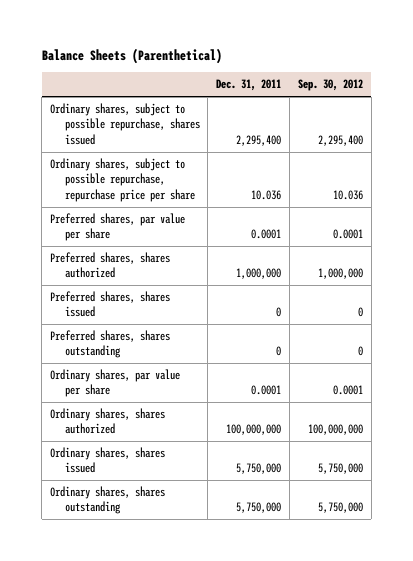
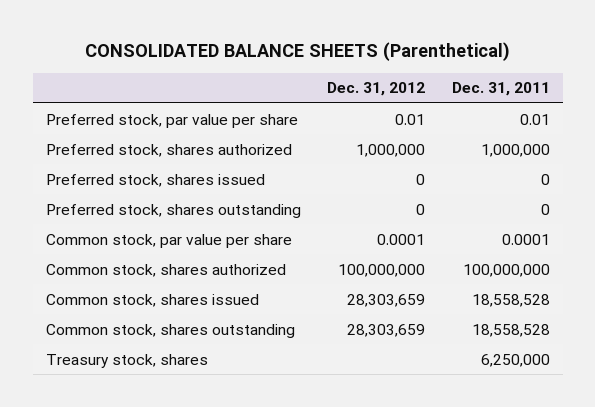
- Balance Sheets (Parenthetical)
+ CONSOLIDATED BALANCE SHEETS (Parenthetical)
- | Dec. 31, 2011 | Sep. 30, 2012
+ | Dec. 31, 2012 | Dec. 31, 2011
- Ordinary shares, subject to possible repurchase, shares issued | 2,295,400 | 2,295,400
- Ordinary shares, subject to possible repurchase, repurchase price per share | 10.036 | 10.036
- Preferred shares, par value per share | 0.0001 | 0.0001
- Preferred shares, shares authorized | 1,000,000 | 1,000,000
- Preferred shares, shares issued | 0 | 0
- Preferred shares, shares outstanding | 0 | 0
- Ordinary shares, par value per share | 0.0001 | 0.0001
- Ordinary shares, shares authorized | 100,000,000 | 100,000,000
- Ordinary shares, shares issued | 5,750,000 | 5,750,000
- Ordinary shares, shares outstanding | 5,750,000 | 5,750,000
+ Preferred stock, par value per share | 0.01 | 0.01
+ Preferred stock, shares authorized | 1,000,000 | 1,000,000
+ Preferred stock, shares issued | 0 | 0
+ Preferred stock, shares outstanding | 0 | 0
+ Common stock, par value per share | 0.0001 | 0.0001
+ Common stock, shares authorized | 100,000,000 | 100,000,000
+ Common stock, shares issued | 28,303,659 | 18,558,528
+ Common stock, shares outstanding | 28,303,659 | 18,558,528
+ Treasury stock, shares | | 6,250,000

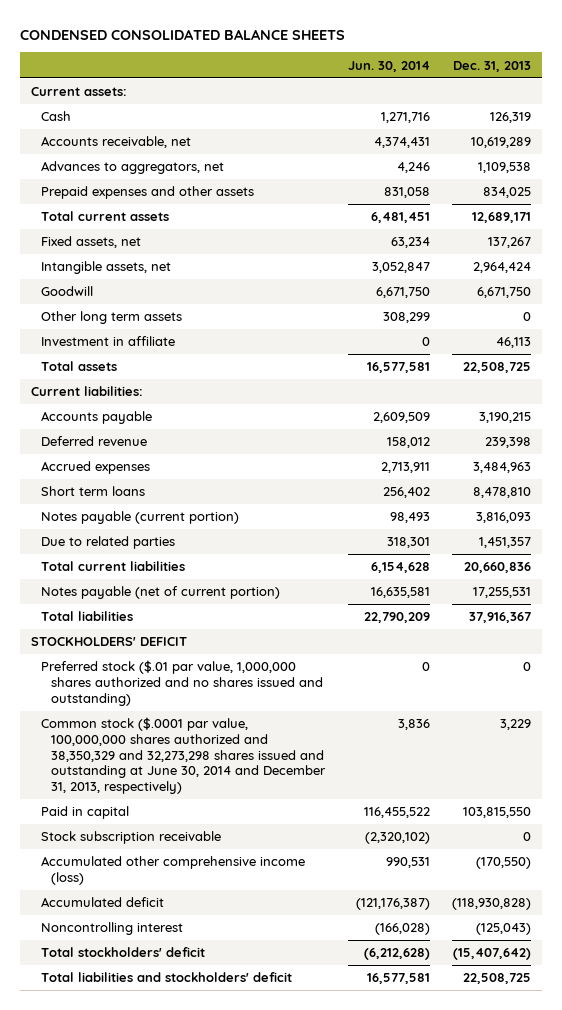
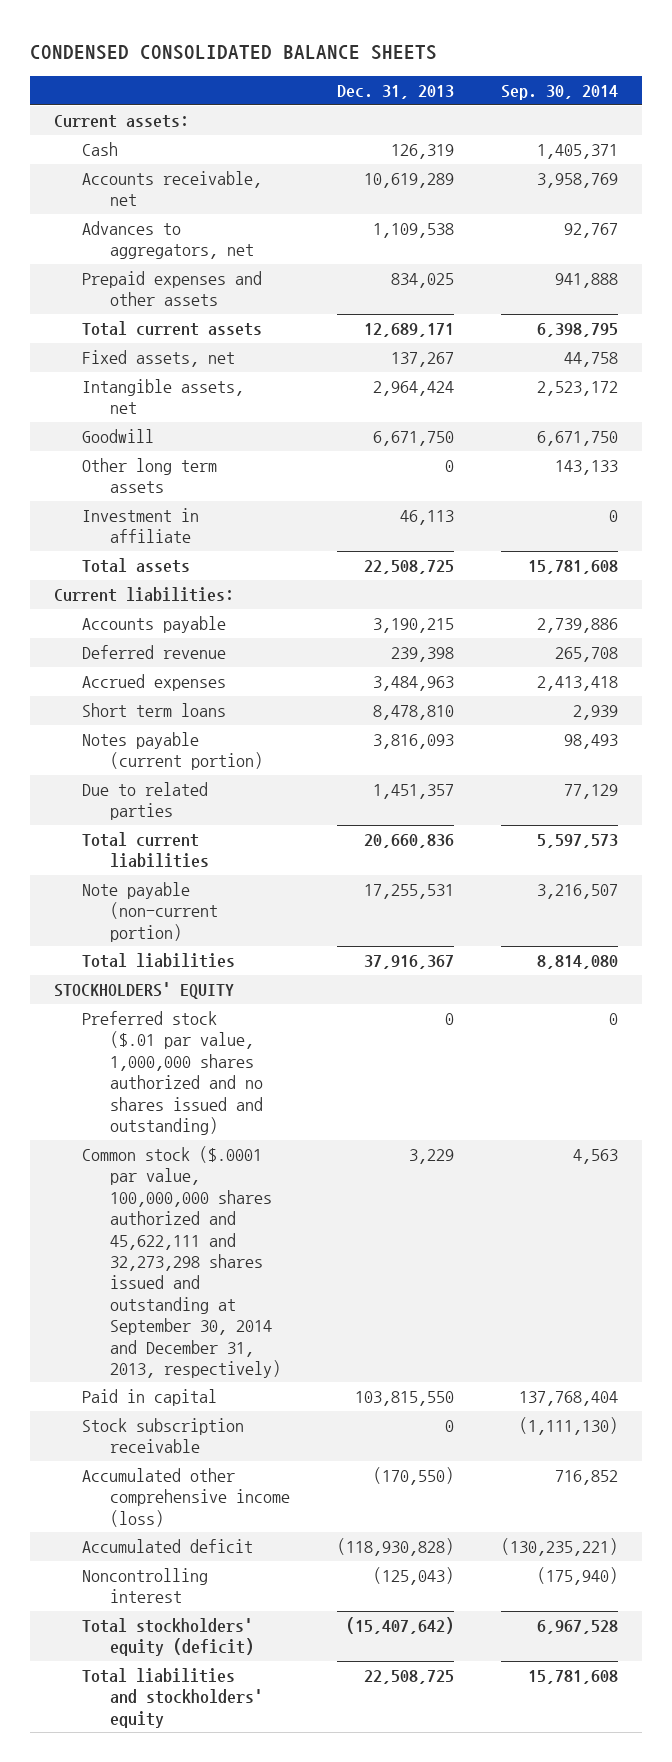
- | Jun. 30, 2014 | Dec. 31, 2013
+ | Dec. 31, 2013 | Sep. 30, 2014
- Notes payable (net of current portion) | 16,635,581 | 17,255,531
+ Note payable (non-current portion) | 17,255,531 | 3,216,507
- STOCKHOLDERS' DEFICIT
+ STOCKHOLDERS' EQUITY
- Common stock ($.0001 par value, 100,000,000 shares authorized and 38,350,329 and 32,273,298 shares issued and outstanding at June 30, 2014 and December 31, 2013, respectively) | 3,836 | 3,229
+ Common stock ($.0001 par value, 100,000,000 shares authorized and 45,622,111 and 32,273,298 shares issued and outstanding at September 30, 2014 and December 31, 2013, respectively) | 3,229 | 4,563
- Total stockholders' deficit | (6,212,628) | (15,407,642)
- Total liabilities and stockholders' deficit | 16,577,581 | 22,508,725
+ Total stockholders' equity (deficit) | (15,407,642) | 6,967,528
+ Total liabilities and stockholders' equity | 22,508,725 | 15,781,608

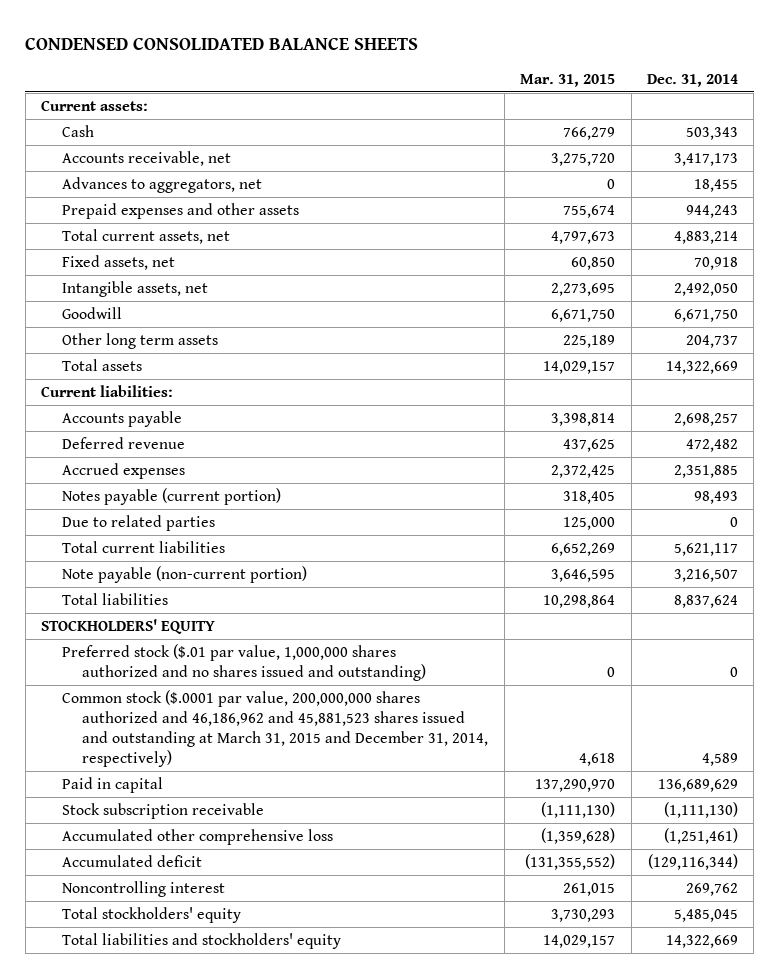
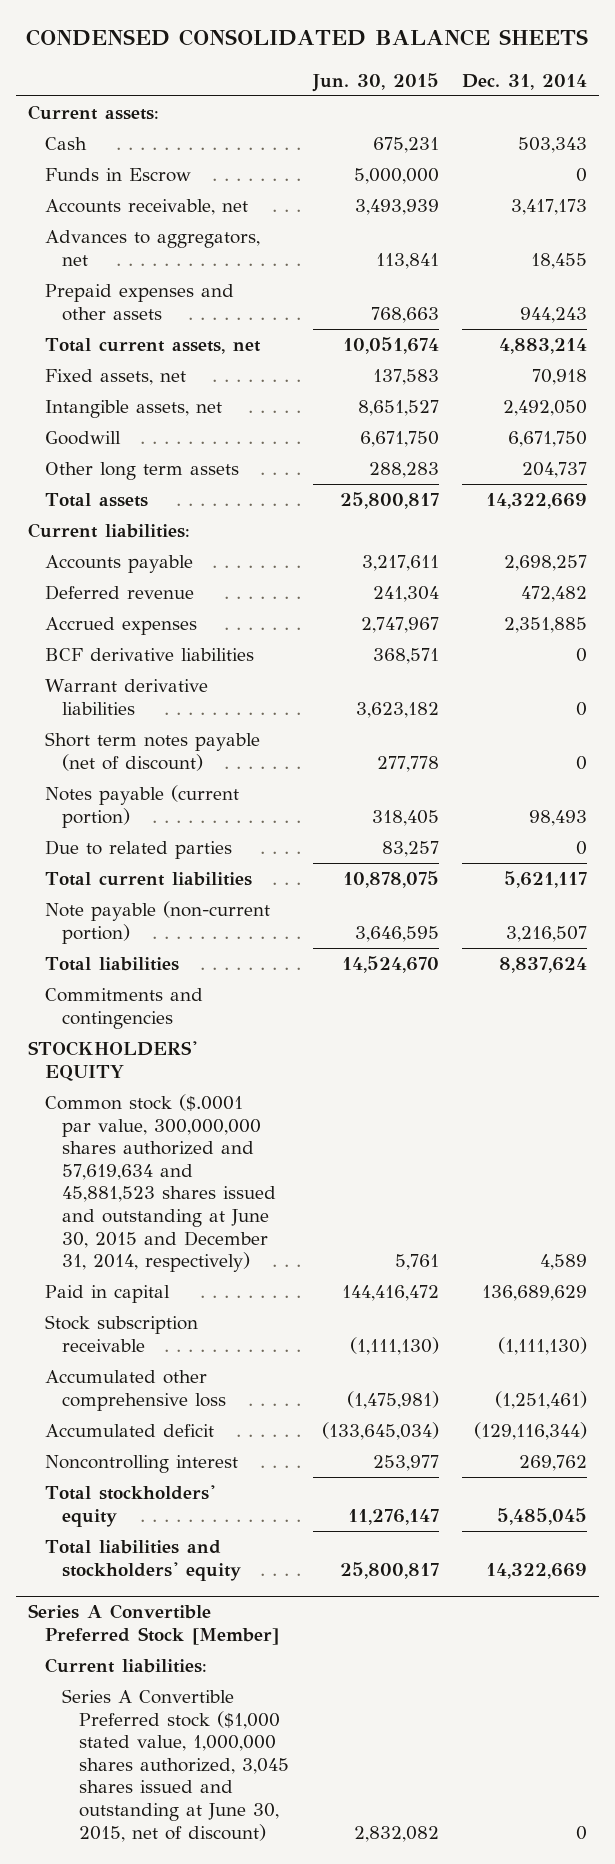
- | Mar. 31, 2015 | Dec. 31, 2014
+ | Jun. 30, 2015 | Dec. 31, 2014
+ Funds in Escrow | 5,000,000 | 0
+ BCF derivative liabilities | 368,571 | 0
+ Warrant derivative liabilities | 3,623,182 | 0
+ Short term notes payable (net of discount) | 277,778 | 0
+ Commitments and contingencies
- Preferred stock ($.01 par value, 1,000,000 shares authorized and no shares issued and outstanding) | 0 | 0
- Common stock ($.0001 par value, 200,000,000 shares authorized and 46,186,962 and 45,881,523 shares issued and outstanding at March 31, 2015 and December 31, 2014, respectively) | 4,618 | 4,589
+ Common stock ($.0001 par value, 300,000,000 shares authorized and 57,619,634 and 45,881,523 shares issued and outstanding at June 30, 2015 and December 31, 2014, respectively) | 5,761 | 4,589
+ Series A Convertible Preferred Stock [Member]
+ Current liabilities:
+ Series A Convertible Preferred stock ($1,000 stated value, 1,000,000 shares authorized, 3,045 shares issued and outstanding at June 30, 2015, net of discount) | 2,832,082 | 0

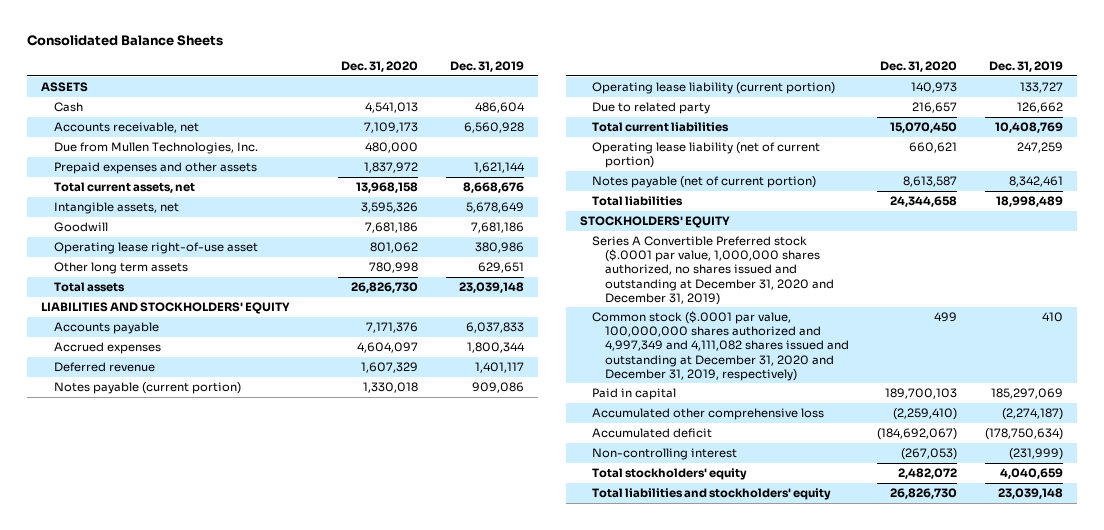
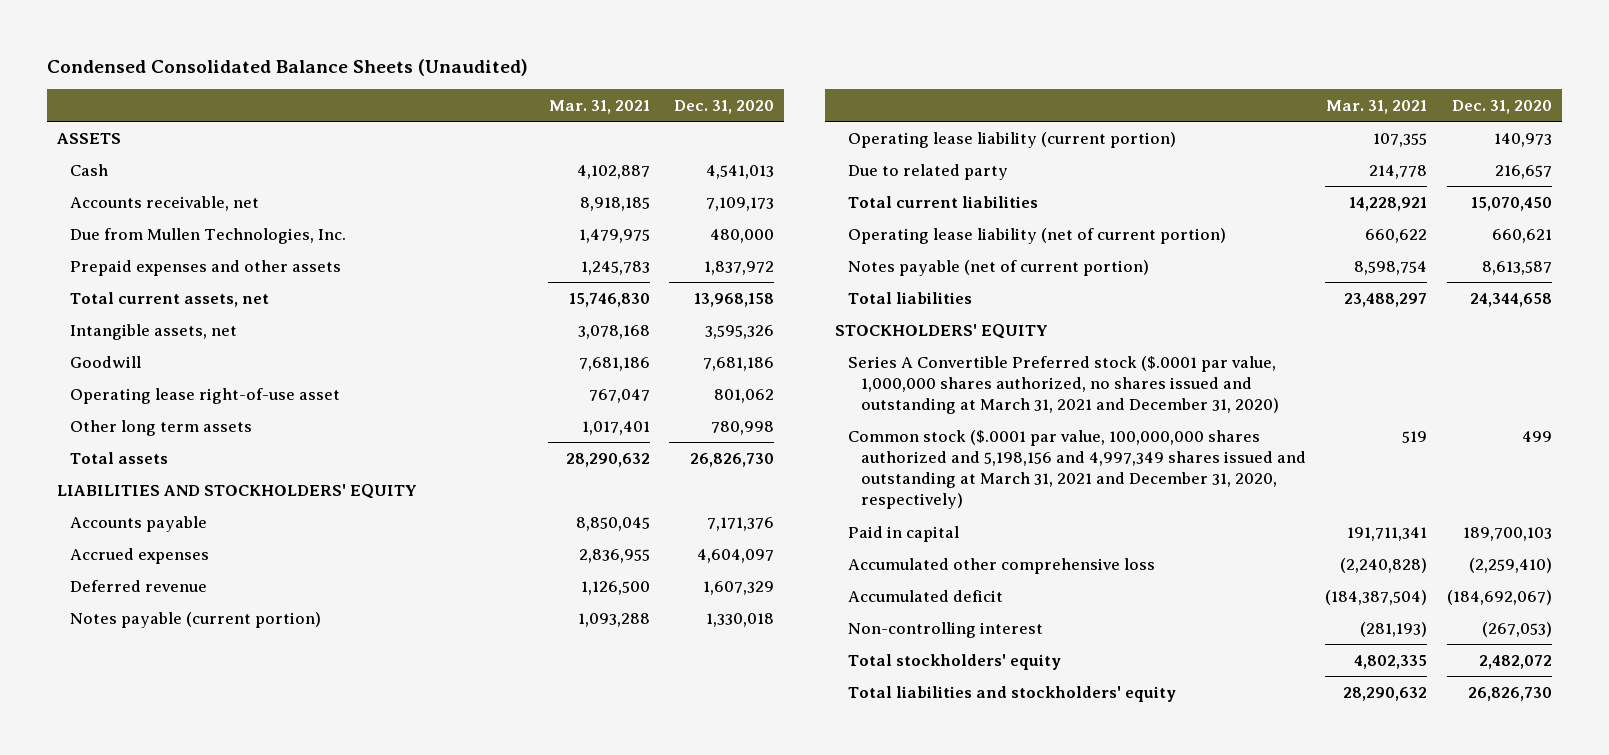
- Consolidated Balance Sheets
+ Condensed Consolidated Balance Sheets (Unaudited)
- | Dec. 31, 2020 | Dec. 31, 2019
+ | Mar. 31, 2021 | Dec. 31, 2020
- Series A Convertible Preferred stock ($.0001 par value, 1,000,000 shares authorized, no shares issued and outstanding at December 31, 2020 and December 31, 2019)
- Common stock ($.0001 par value, 100,000,000 shares authorized and 4,997,349 and 4,111,082 shares issued and outstanding at December 31, 2020 and December 31, 2019, respectively) | 499 | 410
+ Series A Convertible Preferred stock ($.0001 par value, 1,000,000 shares authorized, no shares issued and outstanding at March 31, 2021 and December 31, 2020)
+ Common stock ($.0001 par value, 100,000,000 shares authorized and 5,198,156 and 4,997,349 shares issued and outstanding at March 31, 2021 and December 31, 2020, respectively) | 519 | 499

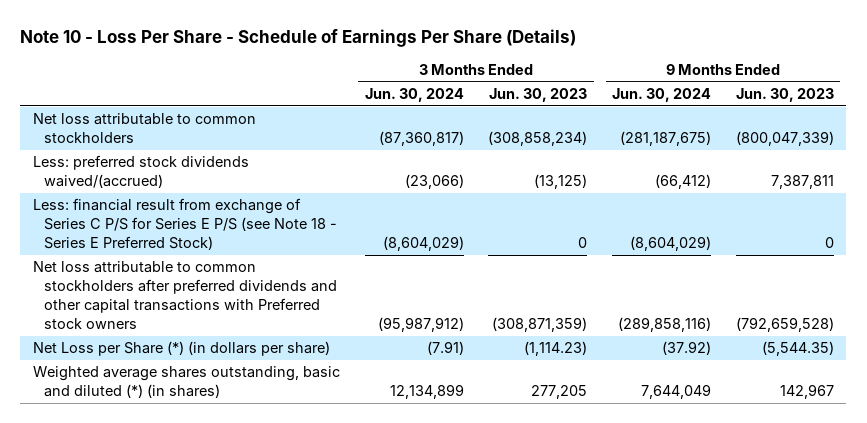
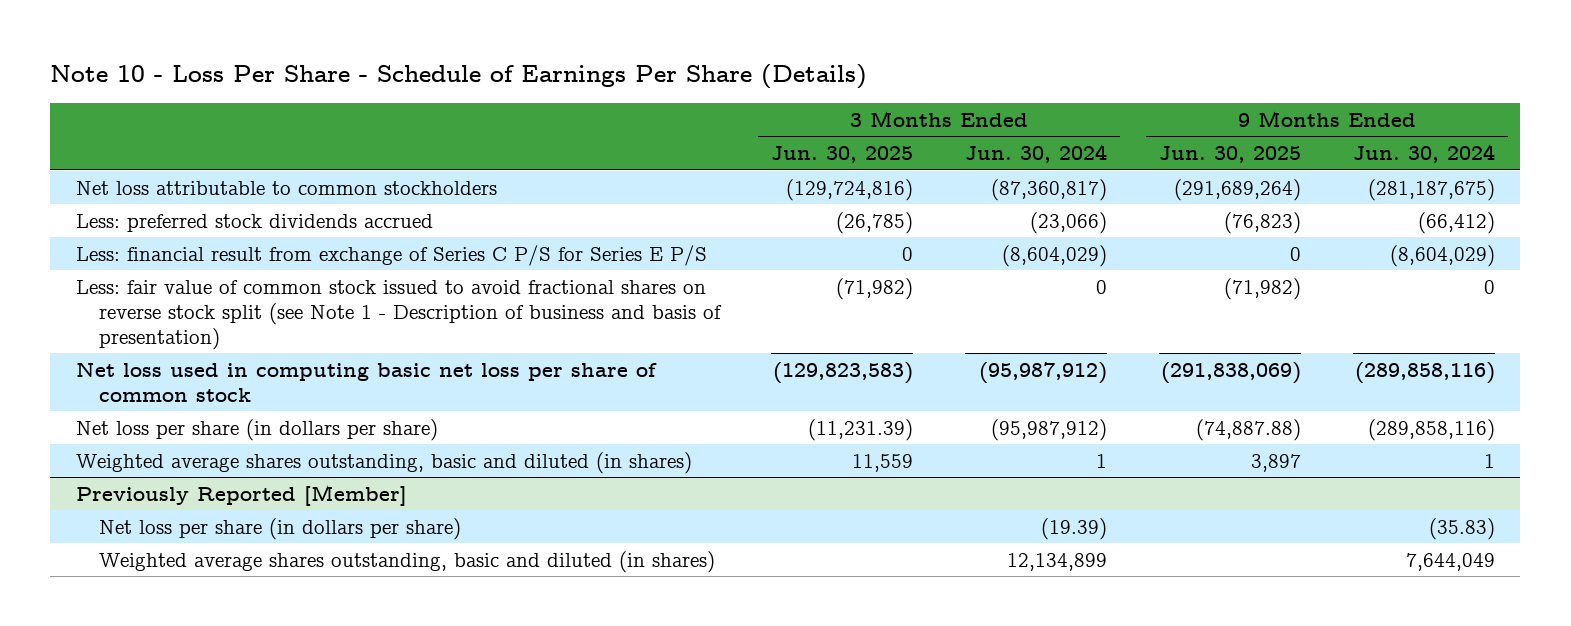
- | 3 Months Ended Jun. 30, 2024 | 3 Months Ended Jun. 30, 2023 | 9 Months Ended Jun. 30, 2024 | 9 Months Ended Jun. 30, 2023
+ | 3 Months Ended Jun. 30, 2025 | 3 Months Ended Jun. 30, 2024 | 9 Months Ended Jun. 30, 2025 | 9 Months Ended Jun. 30, 2024
- Less: preferred stock dividends waived/(accrued) | (23,066) | (13,125) | (66,412) | 7,387,811
- Less: financial result from exchange of Series C P/S for Series E P/S (see Note 18 - Series E Preferred Stock) | (8,604,029) | 0 | (8,604,029) | 0
- Net loss attributable to common stockholders after preferred dividends and other capital transactions with Preferred stock owners | (95,987,912) | (308,871,359) | (289,858,116) | (792,659,528)
- Net Loss per Share (*) (in dollars per share) | (7.91) | (1,114.23) | (37.92) | (5,544.35)
- Weighted average shares outstanding, basic and diluted (*) (in shares) | 12,134,899 | 277,205 | 7,644,049 | 142,967
+ Less: preferred stock dividends accrued | (26,785) | (23,066) | (76,823) | (66,412)
+ Less: financial result from exchange of Series C P/S for Series E P/S | 0 | (8,604,029) | 0 | (8,604,029)
+ Less: fair value of common stock issued to avoid fractional shares on reverse stock split (see Note 1 - Description of business and basis of presentation) | (71,982) | 0 | (71,982) | 0
+ Net loss used in computing basic net loss per share of common stock | (129,823,583) | (95,987,912) | (291,838,069) | (289,858,116)
+ Net loss per share (in dollars per share) | (11,231.39) | (95,987,912) | (74,887.88) | (289,858,116)
+ Weighted average shares outstanding, basic and diluted (in shares) | 11,559 | 1 | 3,897 | 1
+ Previously Reported [Member]
+ Net loss per share (in dollars per share) | | (19.39) | | (35.83)
+ Weighted average shares outstanding, basic and diluted (in shares) | | 12,134,899 | | 7,644,049

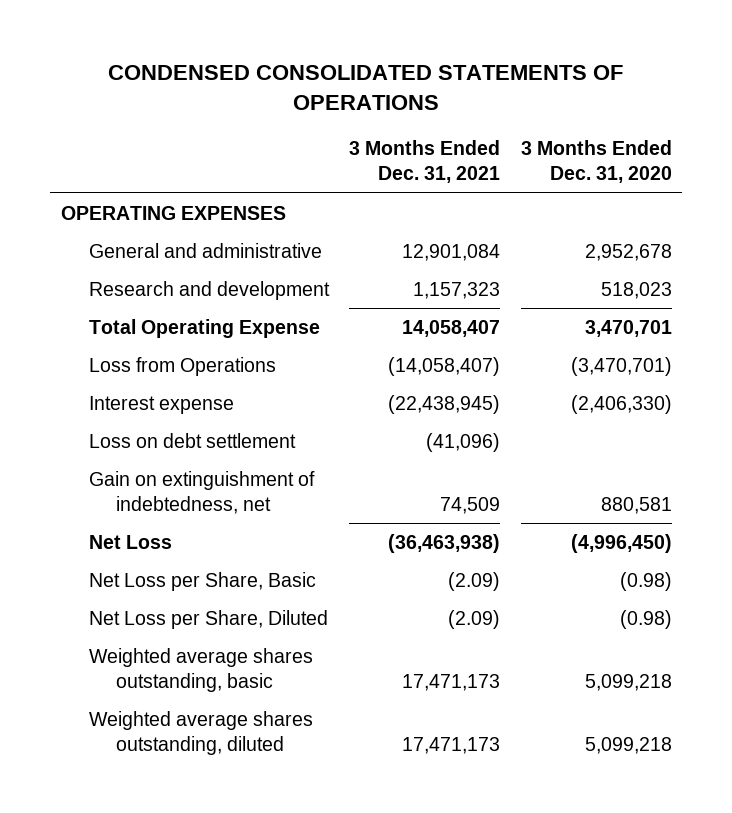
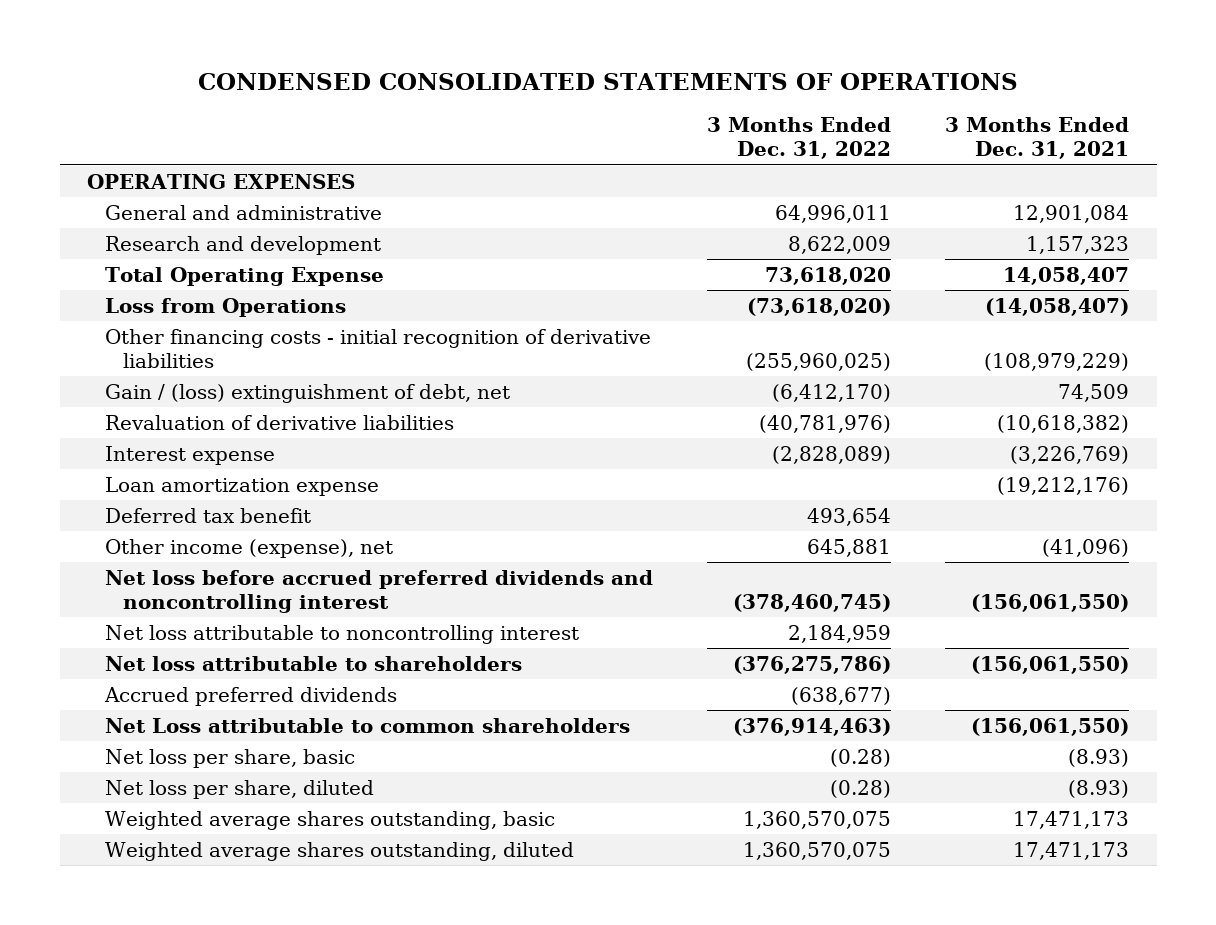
- | 3 Months Ended Dec. 31, 2021 | 3 Months Ended Dec. 31, 2020
+ | 3 Months Ended Dec. 31, 2022 | 3 Months Ended Dec. 31, 2021
- Interest expense | (22,438,945) | (2,406,330)
- Loss on debt settlement | (41,096) |
- Gain on extinguishment of indebtedness, net | 74,509 | 880,581
- Net Loss | (36,463,938) | (4,996,450)
- Net Loss per Share, Basic | (2.09) | (0.98)
- Net Loss per Share, Diluted | (2.09) | (0.98)
+ Other financing costs - initial recognition of derivative liabilities | (255,960,025) | (108,979,229)
+ Gain / (loss) extinguishment of debt, net | (6,412,170) | 74,509
+ Revaluation of derivative liabilities | (40,781,976) | (10,618,382)
+ Interest expense | (2,828,089) | (3,226,769)
+ Loan amortization expense | | (19,212,176)
+ Deferred tax benefit | 493,654 |
+ Other income (expense), net | 645,881 | (41,096)
+ Net loss before accrued preferred dividends and noncontrolling interest | (378,460,745) | (156,061,550)
+ Net loss attributable to noncontrolling interest | 2,184,959 |
+ Net loss attributable to shareholders | (376,275,786) | (156,061,550)
+ Accrued preferred dividends | (638,677) |
+ Net Loss attributable to common shareholders | (376,914,463) | (156,061,550)
+ Net loss per share, basic | (0.28) | (8.93)
+ Net loss per share, diluted | (0.28) | (8.93)

